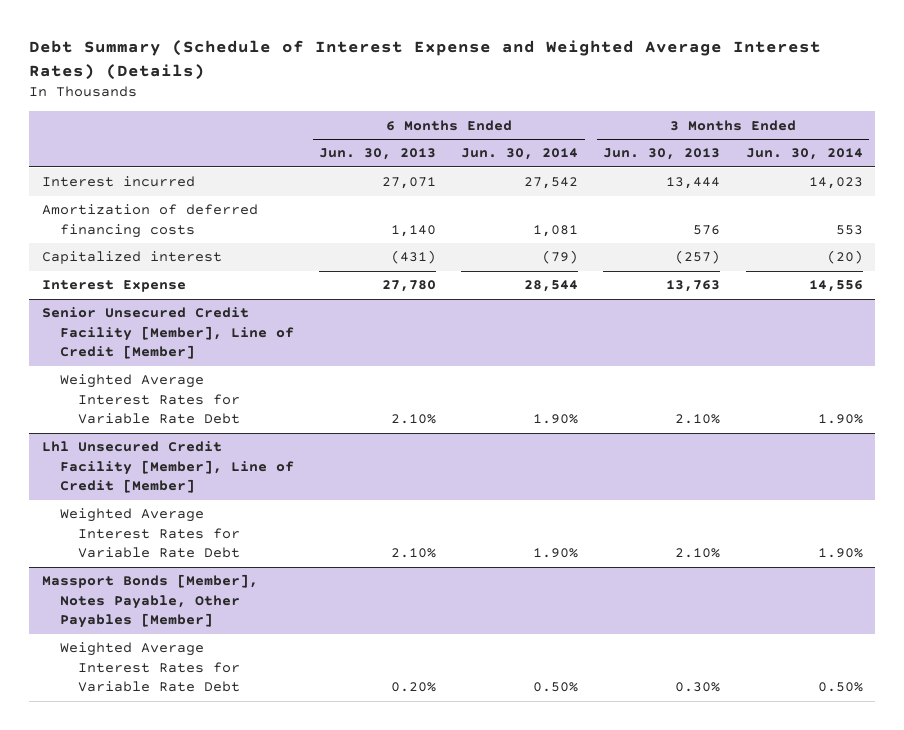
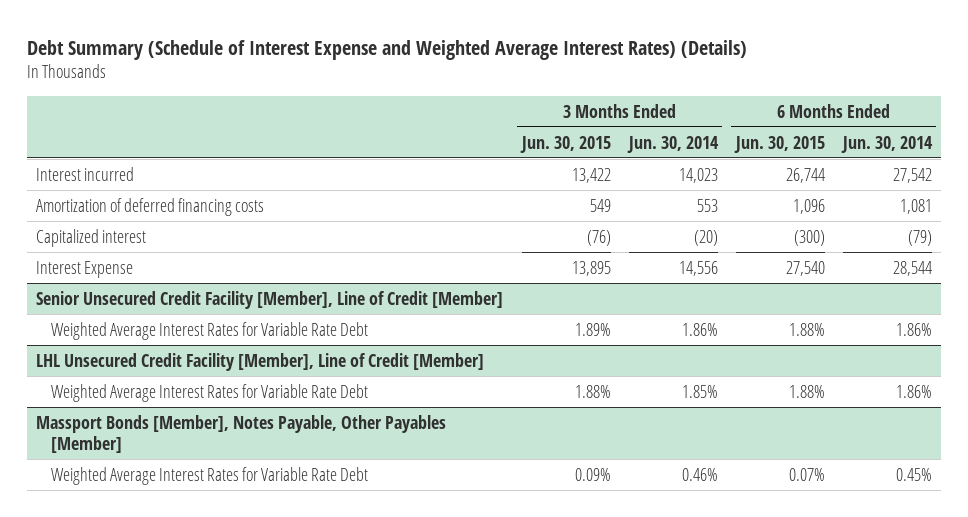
- | 6 Months Ended Jun. 30, 2013 | 6 Months Ended Jun. 30, 2014 | 3 Months Ended Jun. 30, 2013 | 3 Months Ended Jun. 30, 2014
+ | 3 Months Ended Jun. 30, 2015 | 3 Months Ended Jun. 30, 2014 | 6 Months Ended Jun. 30, 2015 | 6 Months Ended Jun. 30, 2014
@ Senior Unsecured Credit Facility [Member], Line of Credit [Member]
- Weighted Average Interest Rates for Variable Rate Debt | 2.10% | 1.90% | 2.10% | 1.90%
- Lhl Unsecured Credit Facility [Member], Line of Credit [Member]
- Weighted Average Interest Rates for Variable Rate Debt | 2.10% | 1.90% | 2.10% | 1.90%
@ Senior Unsecured Credit Facility [Member], Line of Credit [Member]
+ Weighted Average Interest Rates for Variable Rate Debt | 1.89% | 1.86% | 1.88% | 1.86%
+ LHL Unsecured Credit Facility [Member], Line of Credit [Member]
+ Weighted Average Interest Rates for Variable Rate Debt | 1.88% | 1.85% | 1.88% | 1.86%
@ Massport Bonds [Member], Notes Payable, Other Payables [Member]
- Weighted Average Interest Rates for Variable Rate Debt | 0.20% | 0.50% | 0.30% | 0.50%
+ Weighted Average Interest Rates for Variable Rate Debt | 0.09% | 0.46% | 0.07% | 0.45%

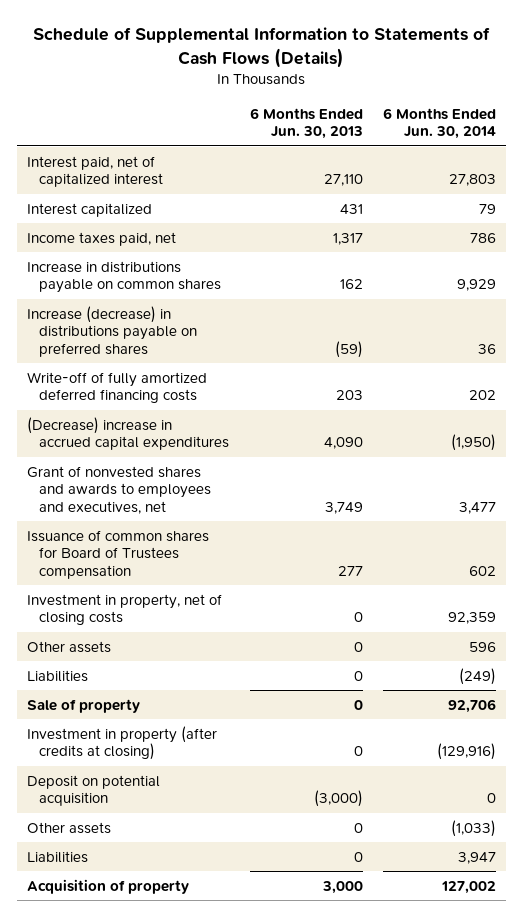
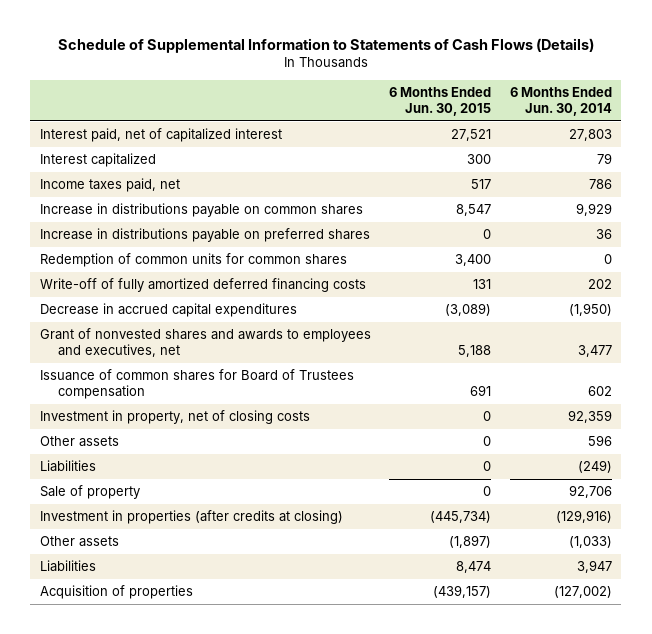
- | 6 Months Ended Jun. 30, 2013 | 6 Months Ended Jun. 30, 2014
+ | 6 Months Ended Jun. 30, 2015 | 6 Months Ended Jun. 30, 2014
- Increase (decrease) in distributions payable on preferred shares | (59) | 36
+ Increase in distributions payable on preferred shares | 0 | 36
+ Redemption of common units for common shares | 3,400 | 0
- (Decrease) increase in accrued capital expenditures | 4,090 | (1,950)
+ Decrease in accrued capital expenditures | (3,089) | (1,950)
- Investment in property (after credits at closing) | 0 | (129,916)
- Deposit on potential acquisition | (3,000) | 0
+ Investment in properties (after credits at closing) | (445,734) | (129,916)
- Acquisition of property | 3,000 | 127,002
+ Acquisition of properties | (439,157) | (127,002)

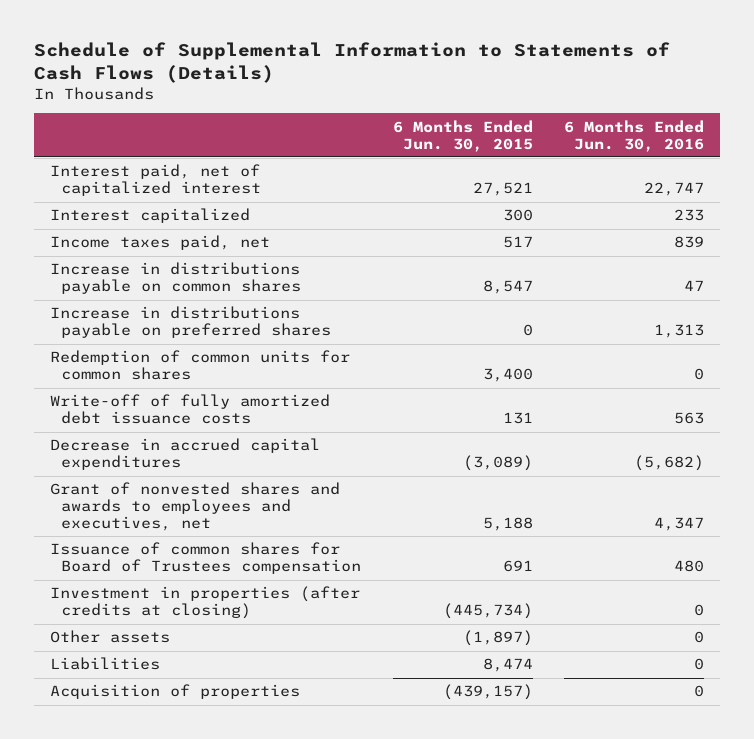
- | 6 Months Ended Jun. 30, 2015 | 6 Months Ended Jun. 30, 2014
+ | 6 Months Ended Jun. 30, 2015 | 6 Months Ended Jun. 30, 2016
- Write-off of fully amortized deferred financing costs | 131 | 202
+ Write-off of fully amortized debt issuance costs | 131 | 563
- Investment in property, net of closing costs | 0 | 92,359
- Other assets | 0 | 596
- Liabilities | 0 | (249)
- Sale of property | 0 | 92,706

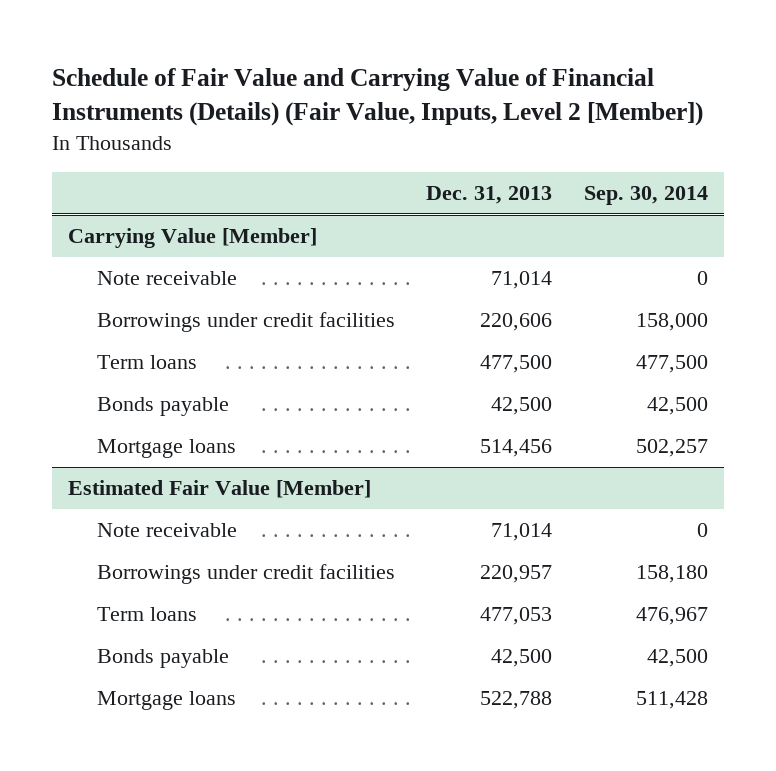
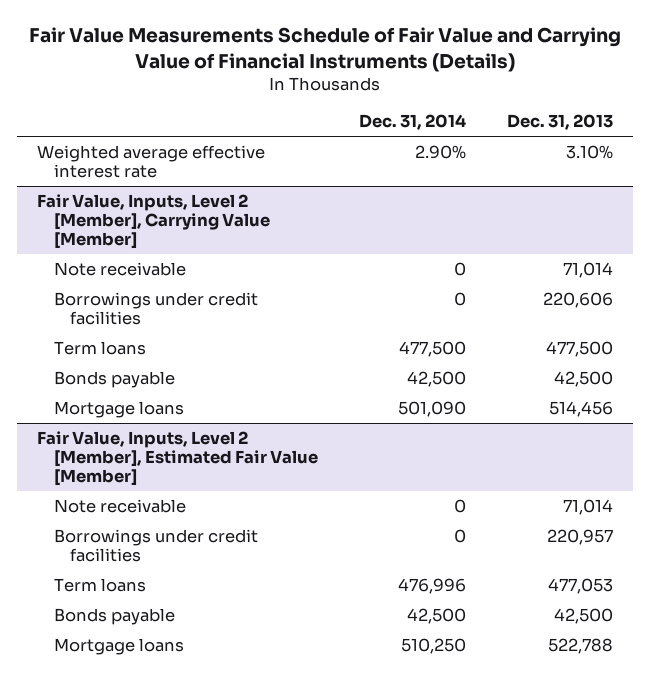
- Schedule of Fair Value and Carrying Value of Financial Instruments (Details) (Fair Value, Inputs, Level 2 [Member])
+ Fair Value Measurements Schedule of Fair Value and Carrying Value of Financial Instruments (Details)
- | Dec. 31, 2013 | Sep. 30, 2014
+ | Dec. 31, 2014 | Dec. 31, 2013
- Carrying Value [Member]
+ Weighted average effective interest rate | 2.90% | 3.10%
+ Fair Value, Inputs, Level 2 [Member], Carrying Value [Member]
- Estimated Fair Value [Member]
+ Fair Value, Inputs, Level 2 [Member], Estimated Fair Value [Member]

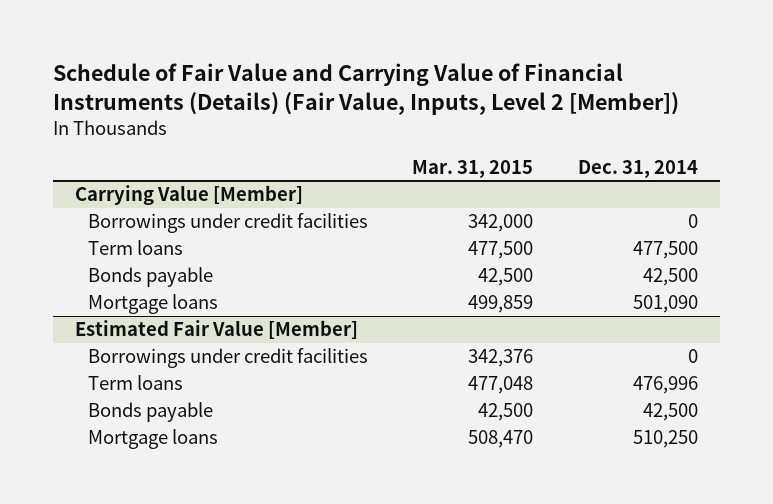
- Fair Value Measurements Schedule of Fair Value and Carrying Value of Financial Instruments (Details)
+ Schedule of Fair Value and Carrying Value of Financial Instruments (Details) (Fair Value, Inputs, Level 2 [Member])
- | Dec. 31, 2014 | Dec. 31, 2013
+ | Mar. 31, 2015 | Dec. 31, 2014
- Weighted average effective interest rate | 2.90% | 3.10%
- Fair Value, Inputs, Level 2 [Member], Carrying Value [Member]
- Note receivable | 0 | 71,014
+ Carrying Value [Member]
- Fair Value, Inputs, Level 2 [Member], Estimated Fair Value [Member]
- Note receivable | 0 | 71,014
+ Estimated Fair Value [Member]

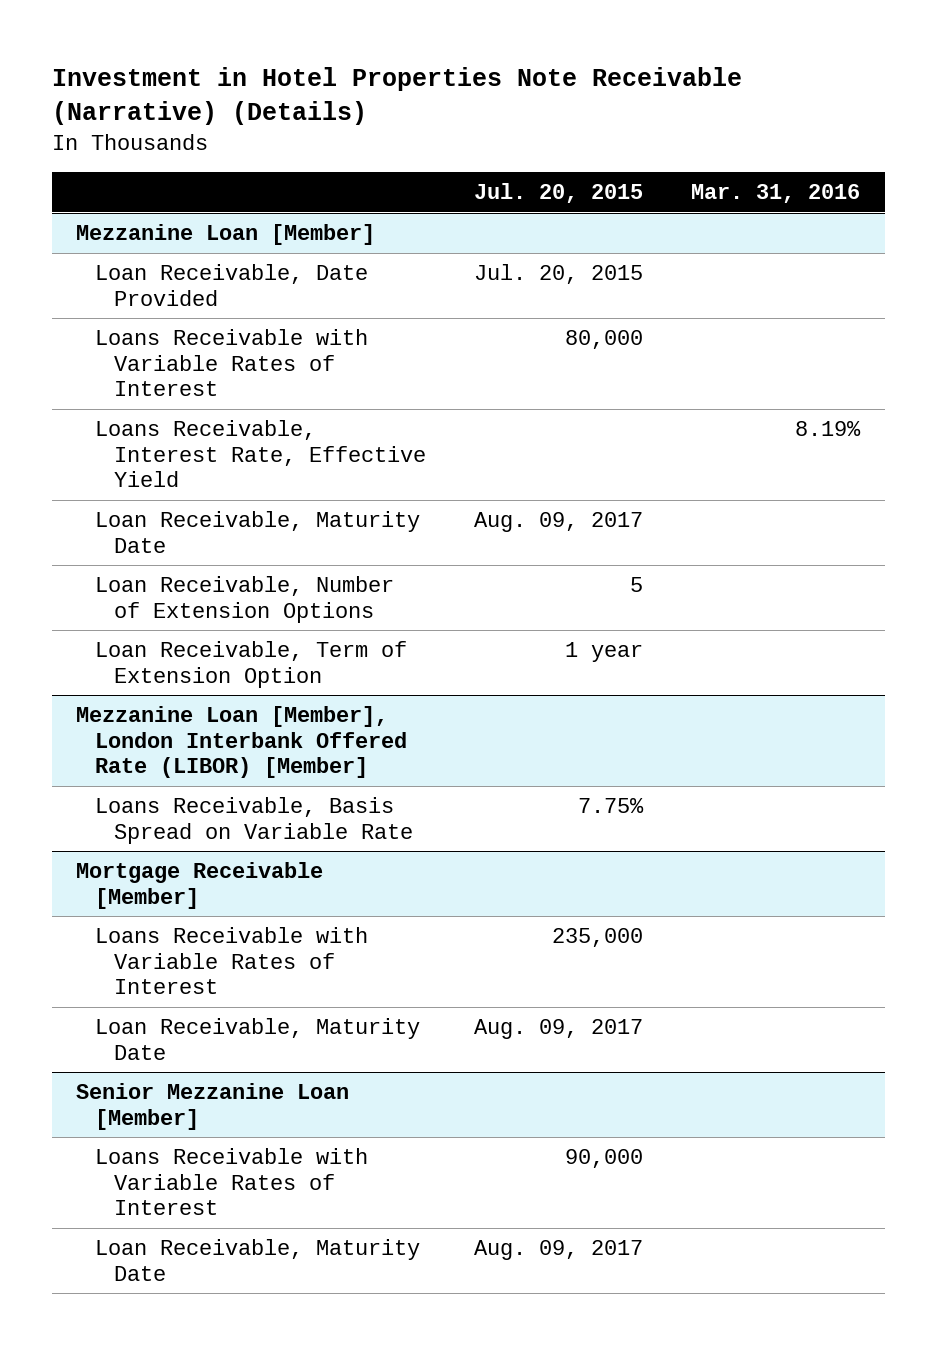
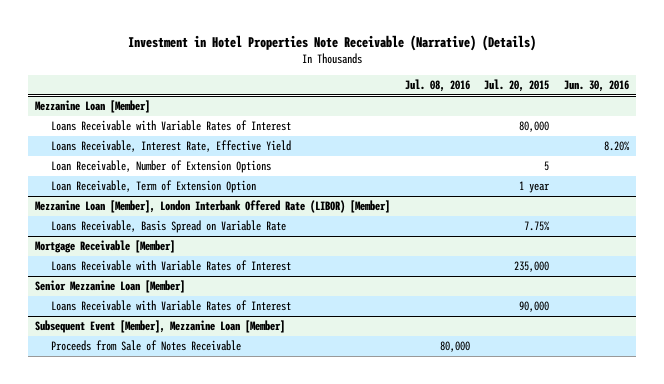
- | Jul. 20, 2015 | Mar. 31, 2016
+ | Jul. 08, 2016 | Jul. 20, 2015 | Jun. 30, 2016
@ Mezzanine Loan [Member]
- Loan Receivable, Date Provided | Jul. 20, 2015 |
- Loan Receivable, Maturity Date | Aug. 09, 2017 |
@ Mortgage Receivable [Member]
- Loan Receivable, Maturity Date | Aug. 09, 2017 |
@ Senior Mezzanine Loan [Member]
- Loan Receivable, Maturity Date | Aug. 09, 2017 |
+ Subsequent Event [Member], Mezzanine Loan [Member]
+ Proceeds from Sale of Notes Receivable | 80,000 | |

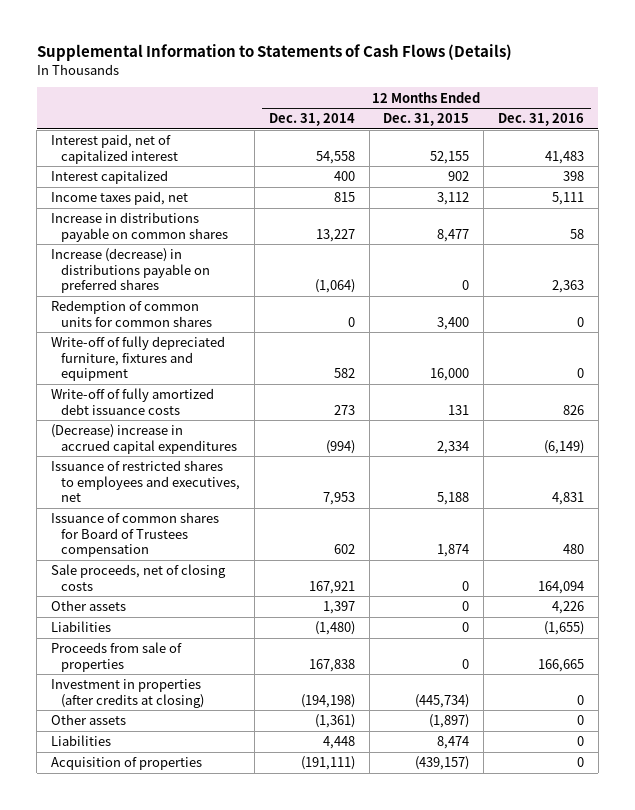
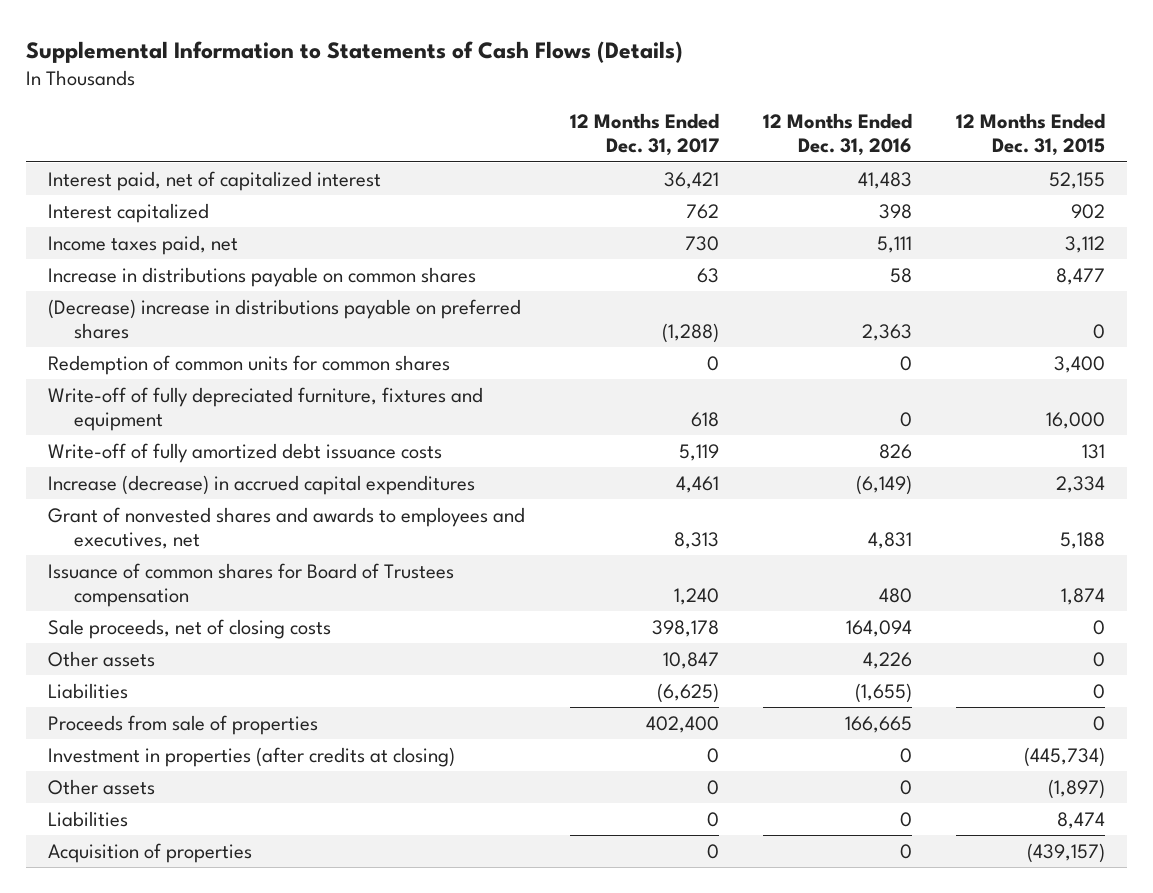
- | 12 Months Ended Dec. 31, 2014 | 12 Months Ended Dec. 31, 2015 | 12 Months Ended Dec. 31, 2016
+ | 12 Months Ended Dec. 31, 2017 | 12 Months Ended Dec. 31, 2016 | 12 Months Ended Dec. 31, 2015
- Increase (decrease) in distributions payable on preferred shares | (1,064) | 0 | 2,363
+ (Decrease) increase in distributions payable on preferred shares | (1,288) | 2,363 | 0
- (Decrease) increase in accrued capital expenditures | (994) | 2,334 | (6,149)
- Issuance of restricted shares to employees and executives, net | 7,953 | 5,188 | 4,831
+ Increase (decrease) in accrued capital expenditures | 4,461 | (6,149) | 2,334
+ Grant of nonvested shares and awards to employees and executives, net | 8,313 | 4,831 | 5,188

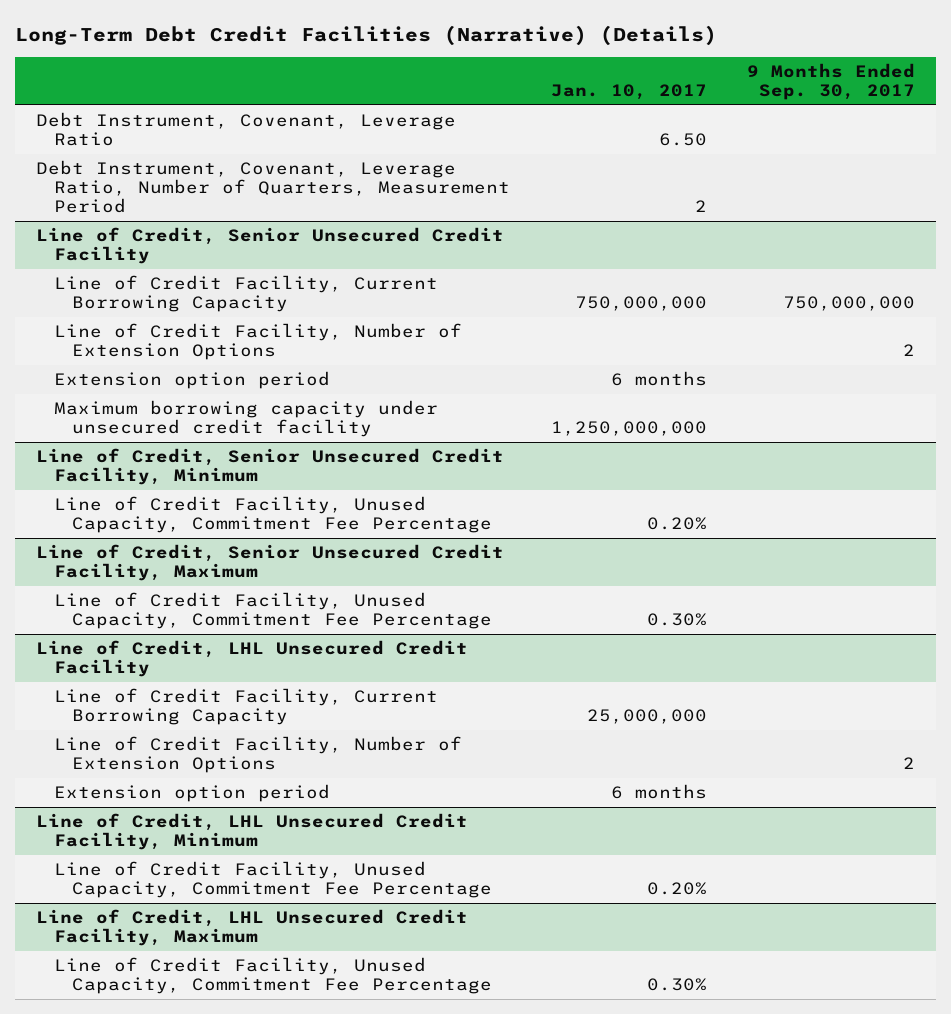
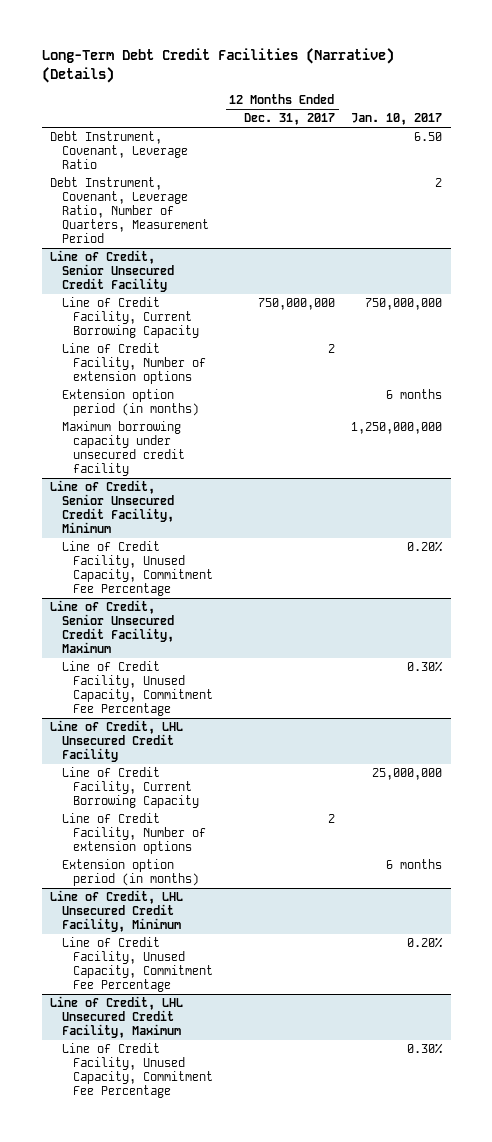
- | Jan. 10, 2017 | 9 Months Ended Sep. 30, 2017
+ | 12 Months Ended Dec. 31, 2017 | Jan. 10, 2017
@ Line of Credit, Senior Unsecured Credit Facility
- Line of Credit Facility, Number of Extension Options | | 2
- Extension option period | 6 months |
+ Line of Credit Facility, Number of extension options | 2 |
+ Extension option period (in months) | | 6 months
@ Line of Credit, LHL Unsecured Credit Facility
- Line of Credit Facility, Number of Extension Options | | 2
- Extension option period | 6 months |
+ Line of Credit Facility, Number of extension options | 2 |
+ Extension option period (in months) | | 6 months

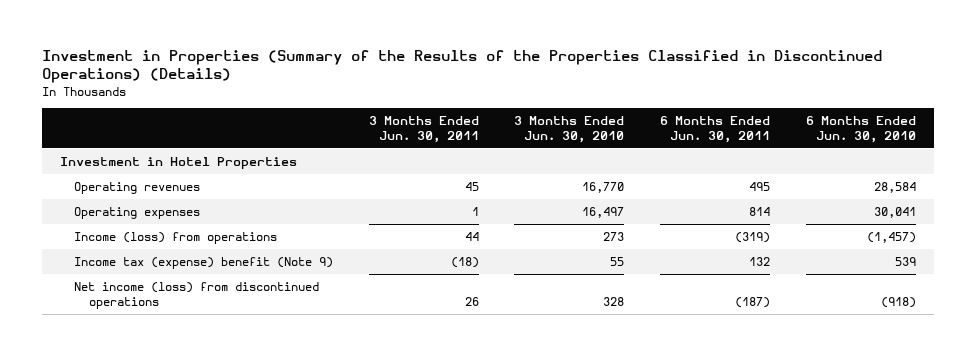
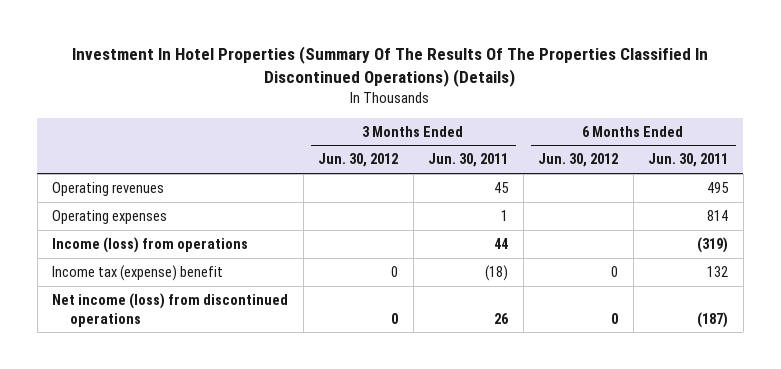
- Investment in Properties (Summary of the Results of the Properties Classified in Discontinued Operations) (Details)
+ Investment In Hotel Properties (Summary Of The Results Of The Properties Classified In Discontinued Operations) (Details)
- | 3 Months Ended Jun. 30, 2011 | 3 Months Ended Jun. 30, 2010 | 6 Months Ended Jun. 30, 2011 | 6 Months Ended Jun. 30, 2010
+ | 3 Months Ended Jun. 30, 2012 | 3 Months Ended Jun. 30, 2011 | 6 Months Ended Jun. 30, 2012 | 6 Months Ended Jun. 30, 2011
- Investment in Hotel Properties
- Income tax (expense) benefit (Note 9) | (18) | 55 | 132 | 539
+ Income tax (expense) benefit | 0 | (18) | 0 | 132

